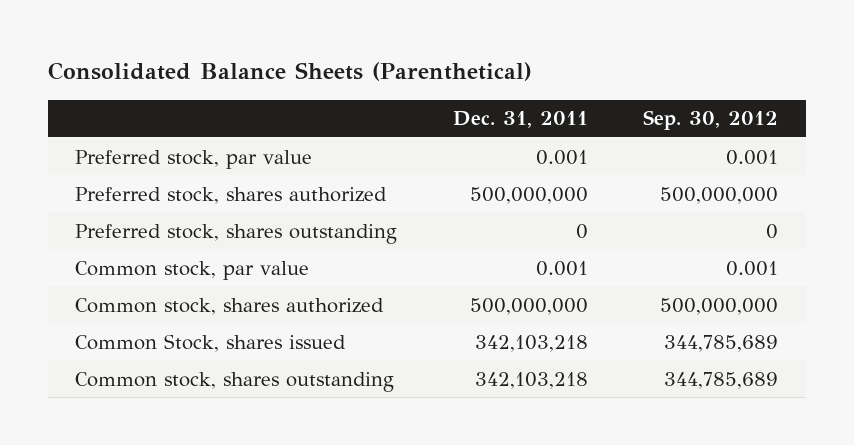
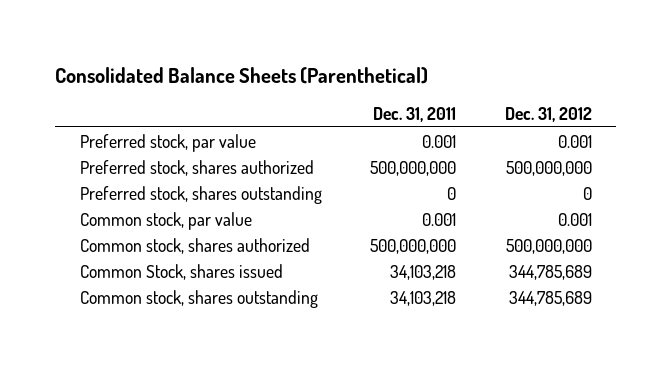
- | Dec. 31, 2011 | Sep. 30, 2012
+ | Dec. 31, 2011 | Dec. 31, 2012
- Common Stock, shares issued | 342,103,218 | 344,785,689
- Common stock, shares outstanding | 342,103,218 | 344,785,689
+ Common Stock, shares issued | 34,103,218 | 344,785,689
+ Common stock, shares outstanding | 34,103,218 | 344,785,689

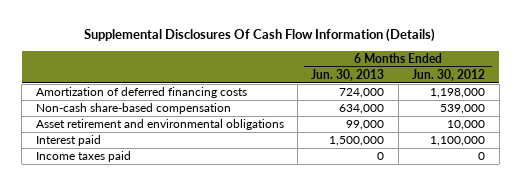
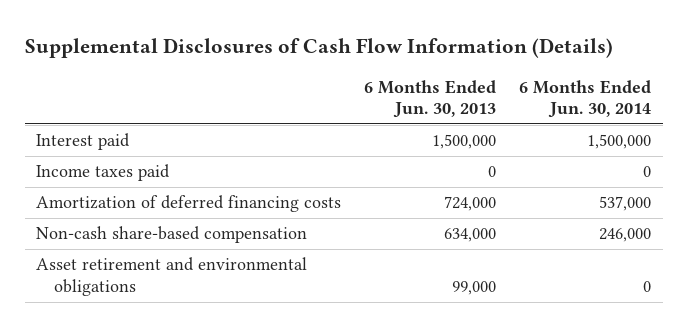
- Supplemental Disclosures Of Cash Flow Information (Details)
+ Supplemental Disclosures of Cash Flow Information (Details)
- | 6 Months Ended Jun. 30, 2013 | 6 Months Ended Jun. 30, 2012
+ | 6 Months Ended Jun. 30, 2013 | 6 Months Ended Jun. 30, 2014
moved up: Interest paid | 1,500,000 | 1,500,000
moved up: Income taxes paid | 0 | 0

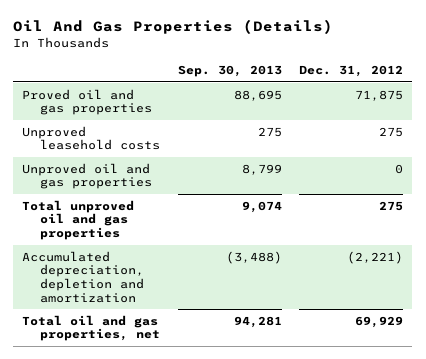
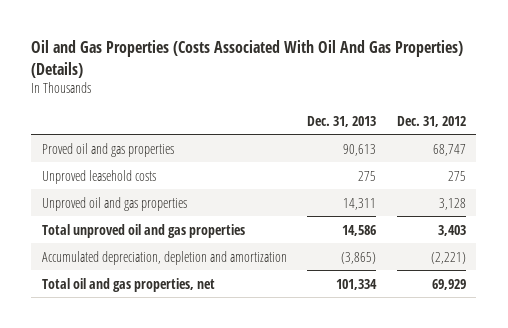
- Oil And Gas Properties (Details)
+ Oil and Gas Properties (Costs Associated With Oil And Gas Properties) (Details)
- | Sep. 30, 2013 | Dec. 31, 2012
+ | Dec. 31, 2013 | Dec. 31, 2012
- Proved oil and gas properties | 88,695 | 71,875
+ Proved oil and gas properties | 90,613 | 68,747
- Unproved oil and gas properties | 8,799 | 0
- Total unproved oil and gas properties | 9,074 | 275
+ Unproved oil and gas properties | 14,311 | 3,128
+ Total unproved oil and gas properties | 14,586 | 3,403

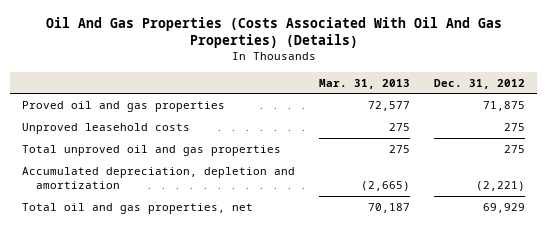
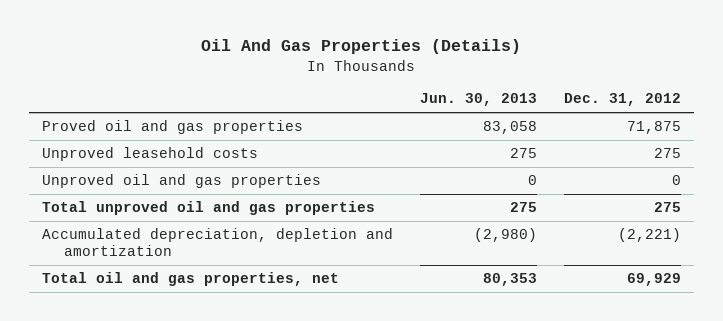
- Oil And Gas Properties (Costs Associated With Oil And Gas Properties) (Details)
+ Oil And Gas Properties (Details)
- | Mar. 31, 2013 | Dec. 31, 2012
+ | Jun. 30, 2013 | Dec. 31, 2012
+ Unproved oil and gas properties | 0 | 0

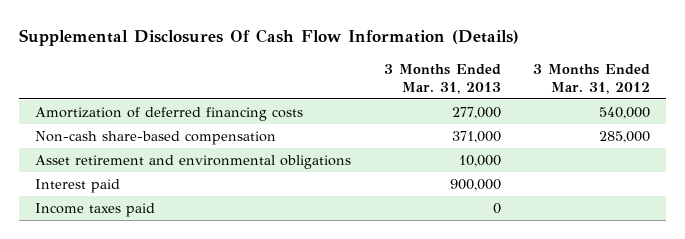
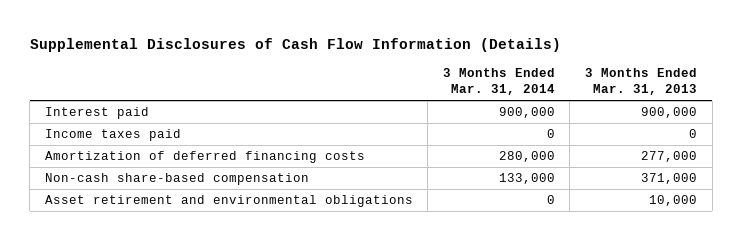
- Supplemental Disclosures Of Cash Flow Information (Details)
+ Supplemental Disclosures of Cash Flow Information (Details)
- | 3 Months Ended Mar. 31, 2013 | 3 Months Ended Mar. 31, 2012
+ | 3 Months Ended Mar. 31, 2014 | 3 Months Ended Mar. 31, 2013
moved up: Interest paid | 900,000 | 900,000
moved up: Income taxes paid | 0 | 0

